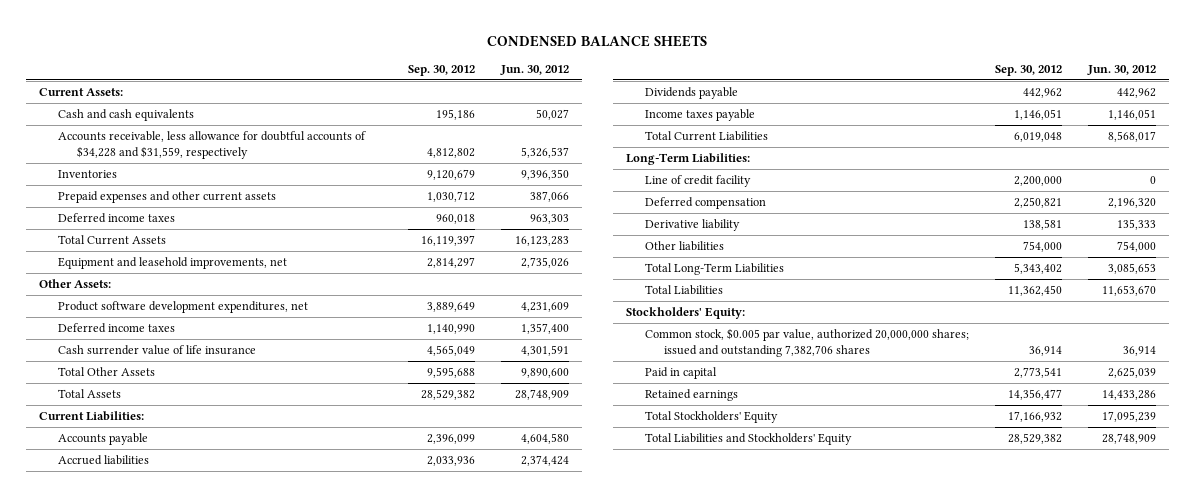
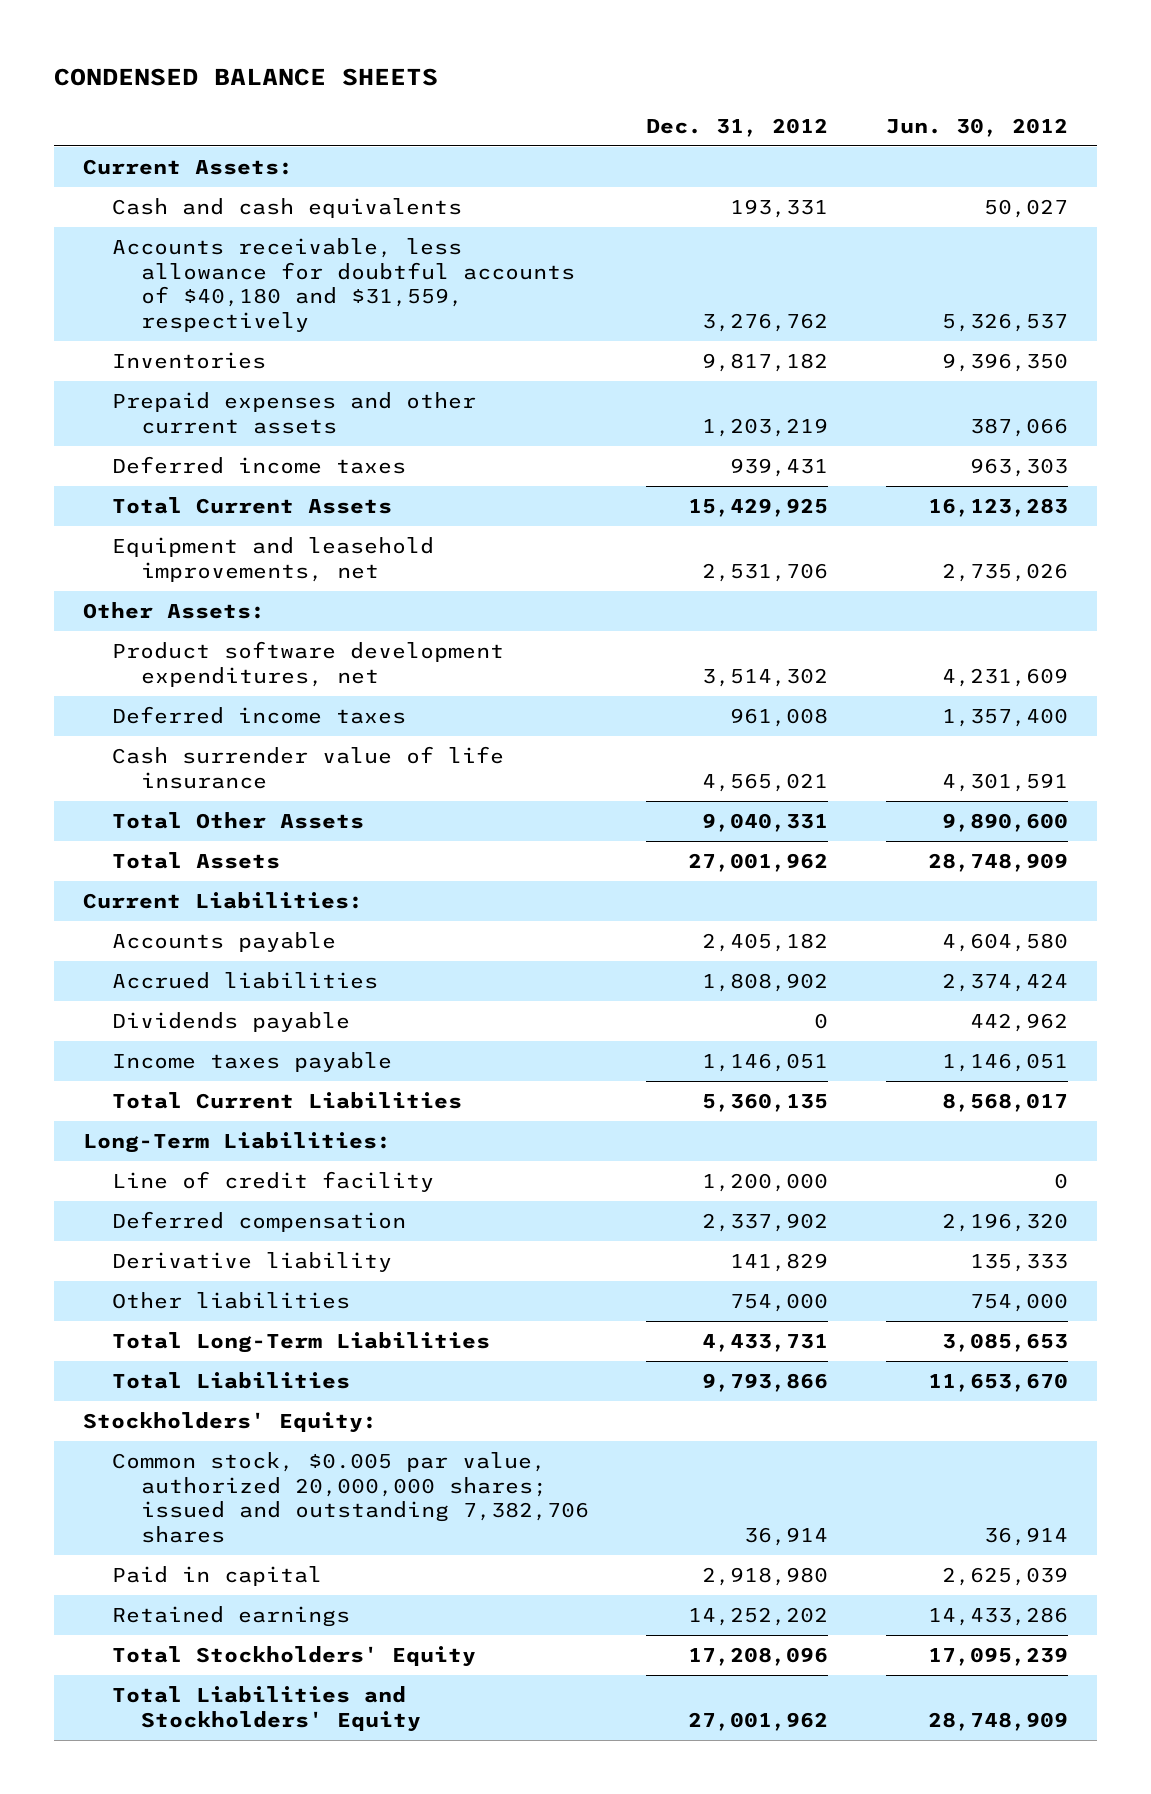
- | Sep. 30, 2012 | Jun. 30, 2012
+ | Dec. 31, 2012 | Jun. 30, 2012
- Accounts receivable, less allowance for doubtful accounts of $34,228 and $31,559, respectively | 4,812,802 | 5,326,537
+ Accounts receivable, less allowance for doubtful accounts of $40,180 and $31,559, respectively | 3,276,762 | 5,326,537

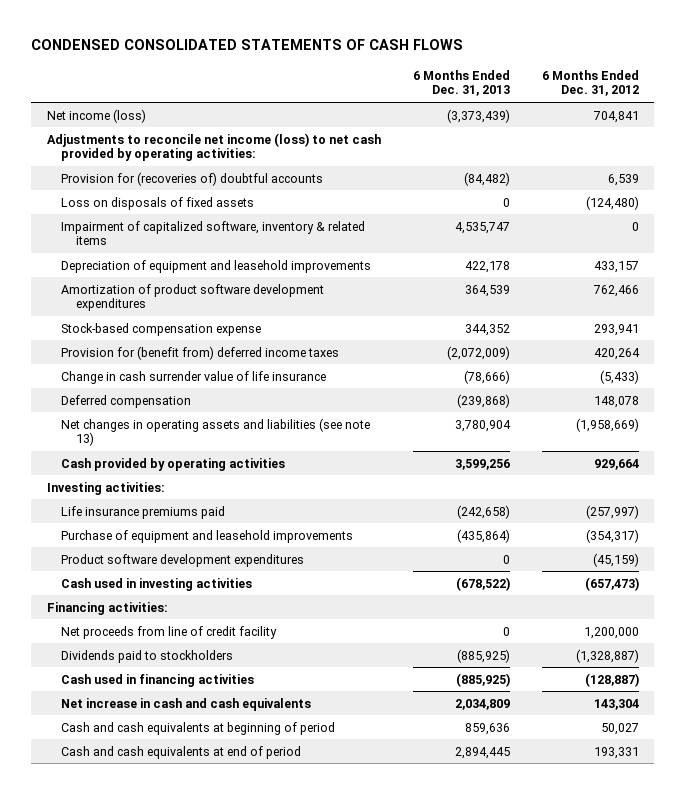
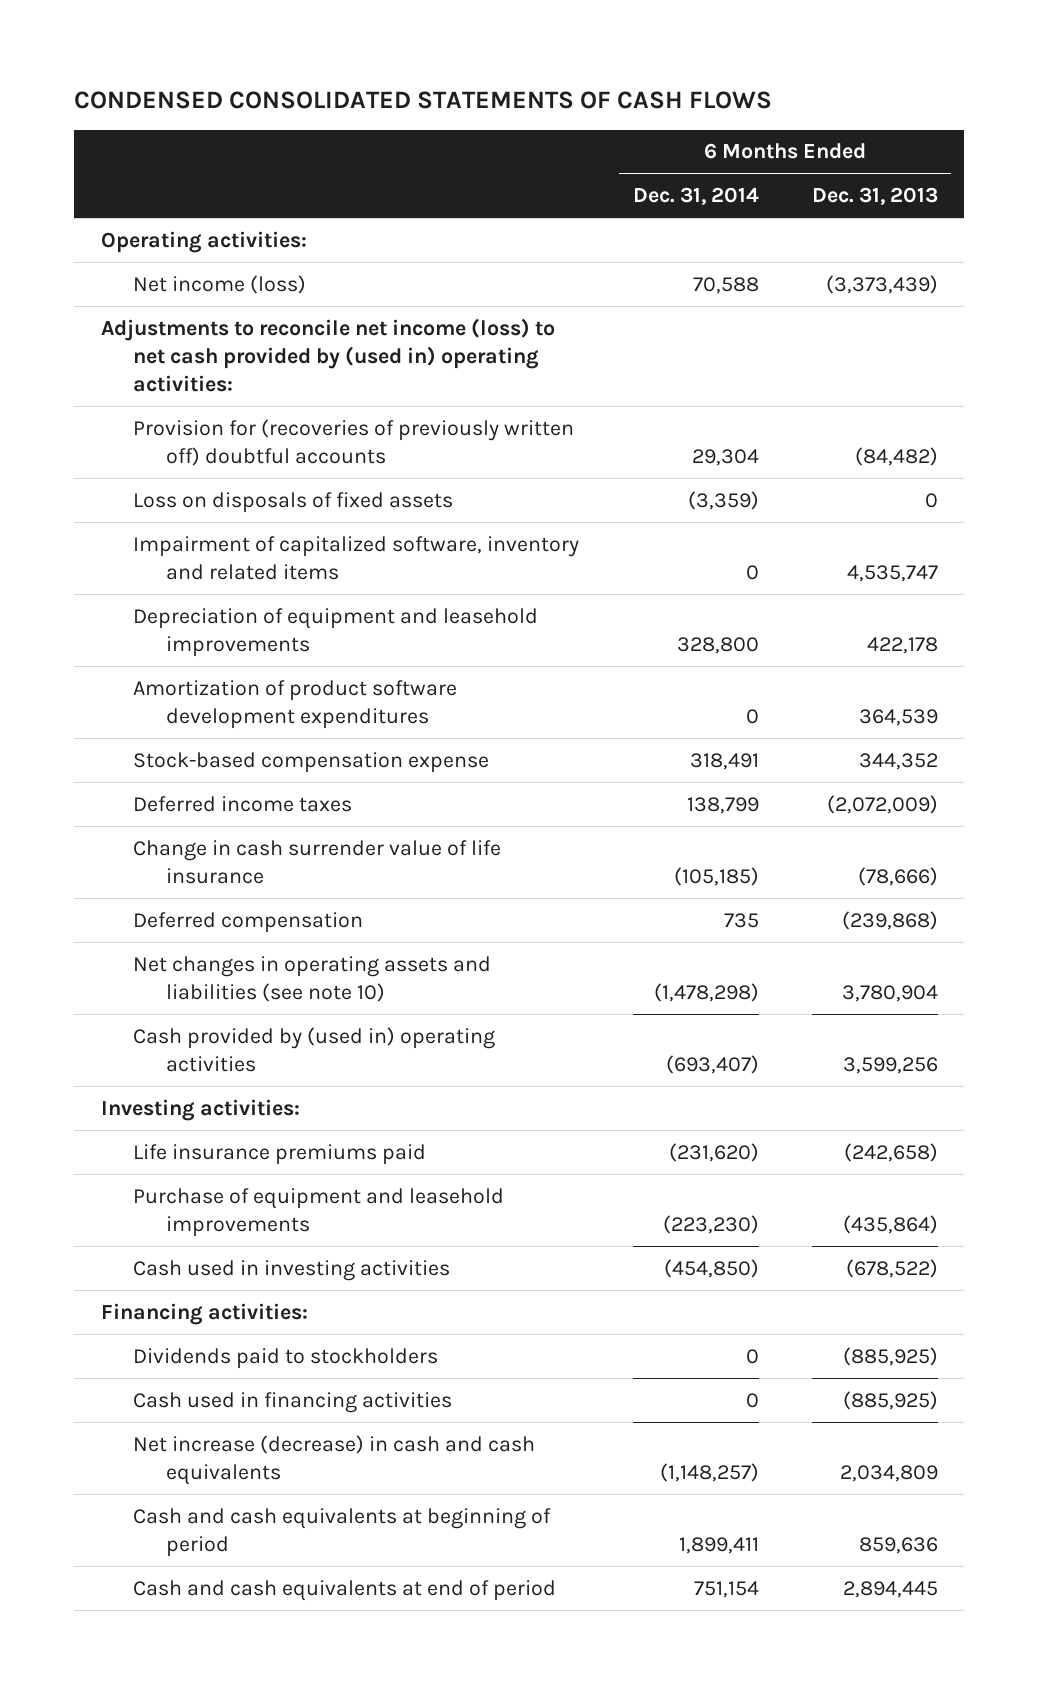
- | 6 Months Ended Dec. 31, 2013 | 6 Months Ended Dec. 31, 2012
+ | 6 Months Ended Dec. 31, 2014 | 6 Months Ended Dec. 31, 2013
+ Operating activities:
- Adjustments to reconcile net income (loss) to net cash provided by operating activities:
- Provision for (recoveries of) doubtful accounts | (84,482) | 6,539
+ Adjustments to reconcile net income (loss) to net cash provided by (used in) operating activities:
+ Provision for (recoveries of previously written off) doubtful accounts | 29,304 | (84,482)
- Impairment of capitalized software, inventory & related items | 4,535,747 | 0
+ Impairment of capitalized software, inventory and related items | 0 | 4,535,747
- Provision for (benefit from) deferred income taxes | (2,072,009) | 420,264
+ Deferred income taxes | 138,799 | (2,072,009)
- Net changes in operating assets and liabilities (see note 13) | 3,780,904 | (1,958,669)
- Cash provided by operating activities | 3,599,256 | 929,664
+ Net changes in operating assets and liabilities (see note 10) | (1,478,298) | 3,780,904
+ Cash provided by (used in) operating activities | (693,407) | 3,599,256
- Product software development expenditures | 0 | (45,159)
- Net proceeds from line of credit facility | 0 | 1,200,000
- Net increase in cash and cash equivalents | 2,034,809 | 143,304
+ Net increase (decrease) in cash and cash equivalents | (1,148,257) | 2,034,809

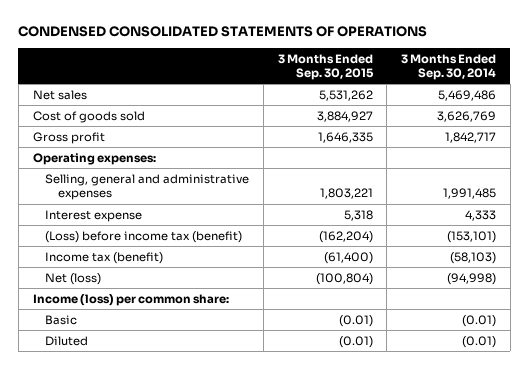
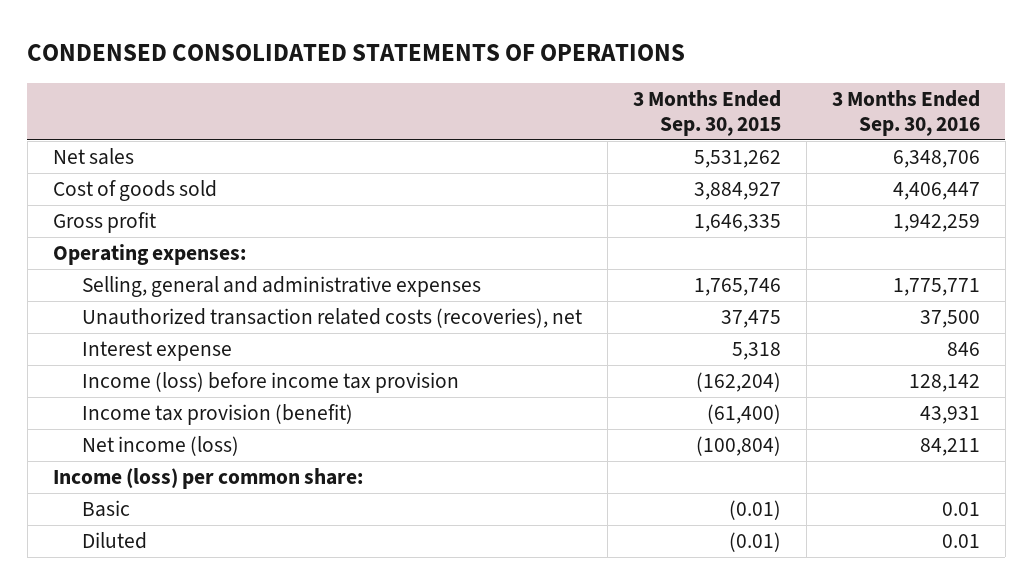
- | 3 Months Ended Sep. 30, 2015 | 3 Months Ended Sep. 30, 2014
+ | 3 Months Ended Sep. 30, 2015 | 3 Months Ended Sep. 30, 2016
- Selling, general and administrative expenses | 1,803,221 | 1,991,485
+ Selling, general and administrative expenses | 1,765,746 | 1,775,771
+ Unauthorized transaction related costs (recoveries), net | 37,475 | 37,500
- (Loss) before income tax (benefit) | (162,204) | (153,101)
- Income tax (benefit) | (61,400) | (58,103)
- Net (loss) | (100,804) | (94,998)
+ Income (loss) before income tax provision | (162,204) | 128,142
+ Income tax provision (benefit) | (61,400) | 43,931
+ Net income (loss) | (100,804) | 84,211

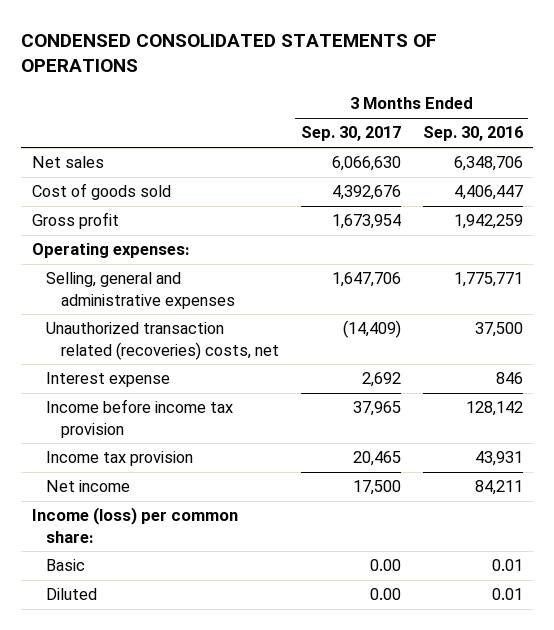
- | 3 Months Ended Sep. 30, 2015 | 3 Months Ended Sep. 30, 2016
+ | 3 Months Ended Sep. 30, 2017 | 3 Months Ended Sep. 30, 2016
- Unauthorized transaction related costs (recoveries), net | 37,475 | 37,500
+ Unauthorized transaction related (recoveries) costs, net | (14,409) | 37,500
- Income (loss) before income tax provision | (162,204) | 128,142
- Income tax provision (benefit) | (61,400) | 43,931
- Net income (loss) | (100,804) | 84,211
+ Income before income tax provision | 37,965 | 128,142
+ Income tax provision | 20,465 | 43,931
+ Net income | 17,500 | 84,211

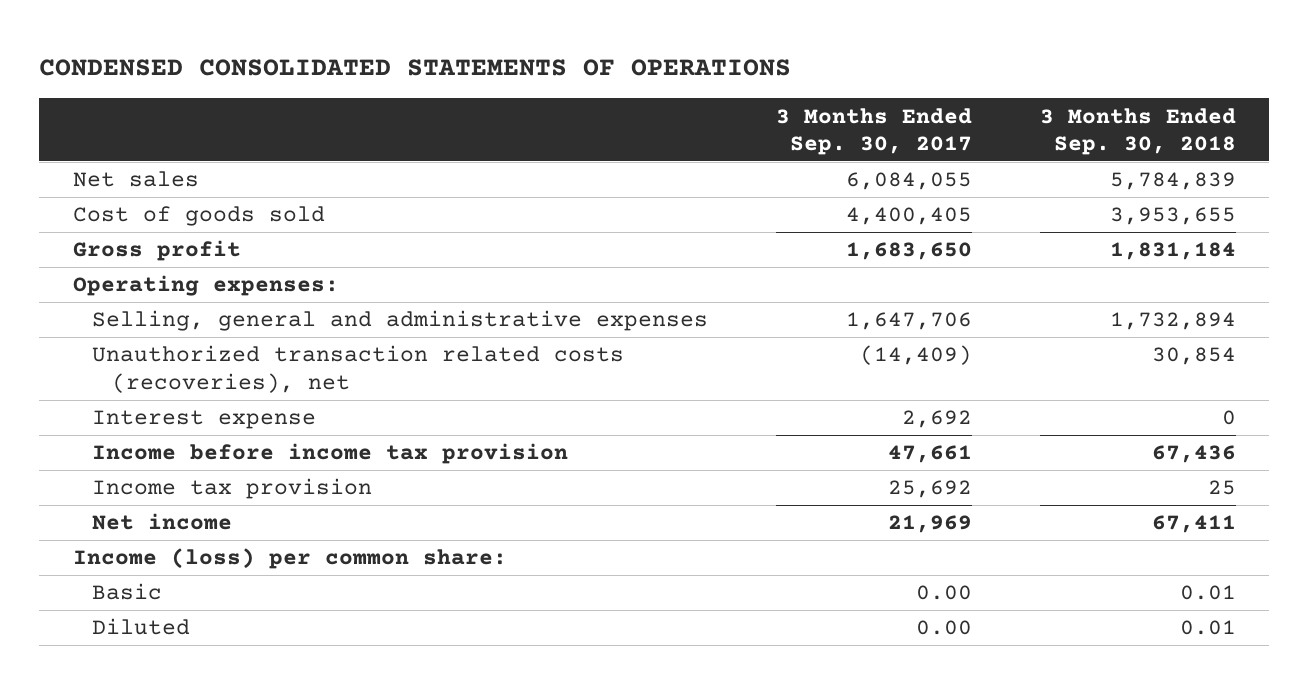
- | 3 Months Ended Sep. 30, 2017 | 3 Months Ended Sep. 30, 2016
+ | 3 Months Ended Sep. 30, 2017 | 3 Months Ended Sep. 30, 2018
- Net sales | 6,066,630 | 6,348,706
- Cost of goods sold | 4,392,676 | 4,406,447
- Gross profit | 1,673,954 | 1,942,259
+ Net sales | 6,084,055 | 5,784,839
+ Cost of goods sold | 4,400,405 | 3,953,655
+ Gross profit | 1,683,650 | 1,831,184
- Unauthorized transaction related (recoveries) costs, net | (14,409) | 37,500
+ Unauthorized transaction related costs (recoveries), net | (14,409) | 30,854
- Income before income tax provision | 37,965 | 128,142
- Income tax provision | 20,465 | 43,931
- Net income | 17,500 | 84,211
+ Income before income tax provision | 47,661 | 67,436
+ Income tax provision | 25,692 | 25
+ Net income | 21,969 | 67,411

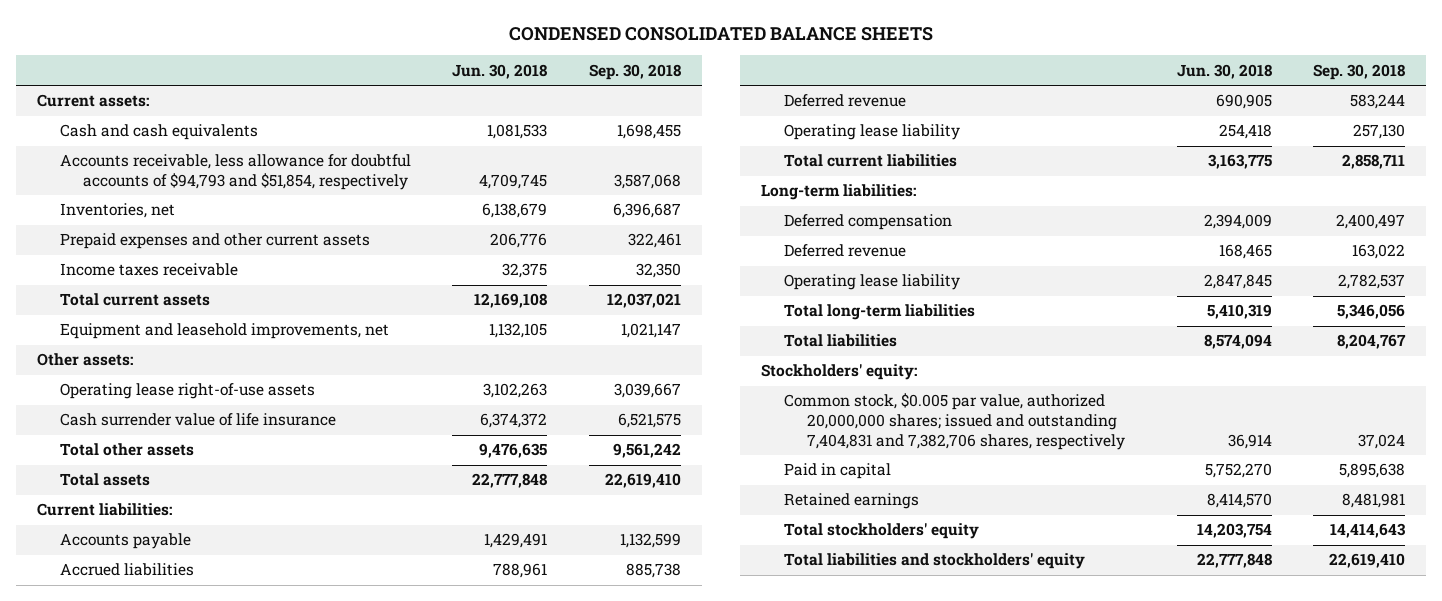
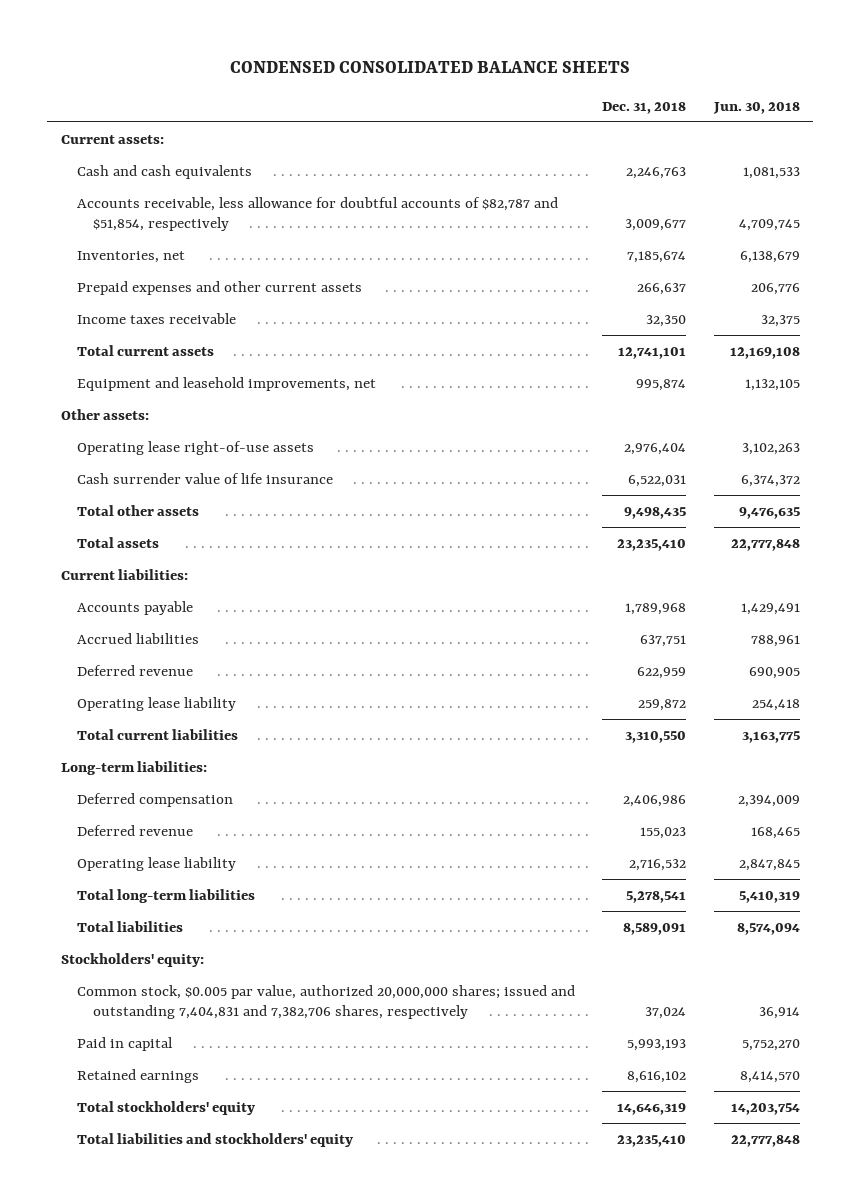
- | Jun. 30, 2018 | Sep. 30, 2018
+ | Dec. 31, 2018 | Jun. 30, 2018
- Accounts receivable, less allowance for doubtful accounts of $94,793 and $51,854, respectively | 4,709,745 | 3,587,068
+ Accounts receivable, less allowance for doubtful accounts of $82,787 and $51,854, respectively | 3,009,677 | 4,709,745

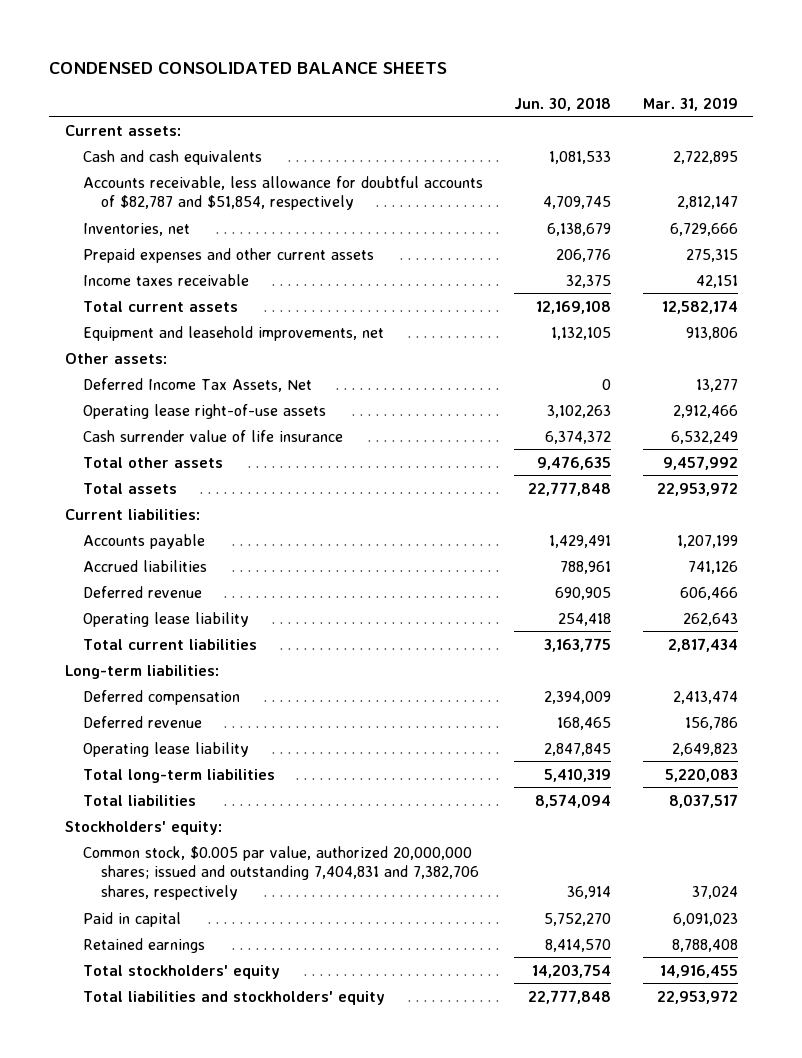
- | Dec. 31, 2018 | Jun. 30, 2018
+ | Jun. 30, 2018 | Mar. 31, 2019
+ Deferred Income Tax Assets, Net | 0 | 13,277

